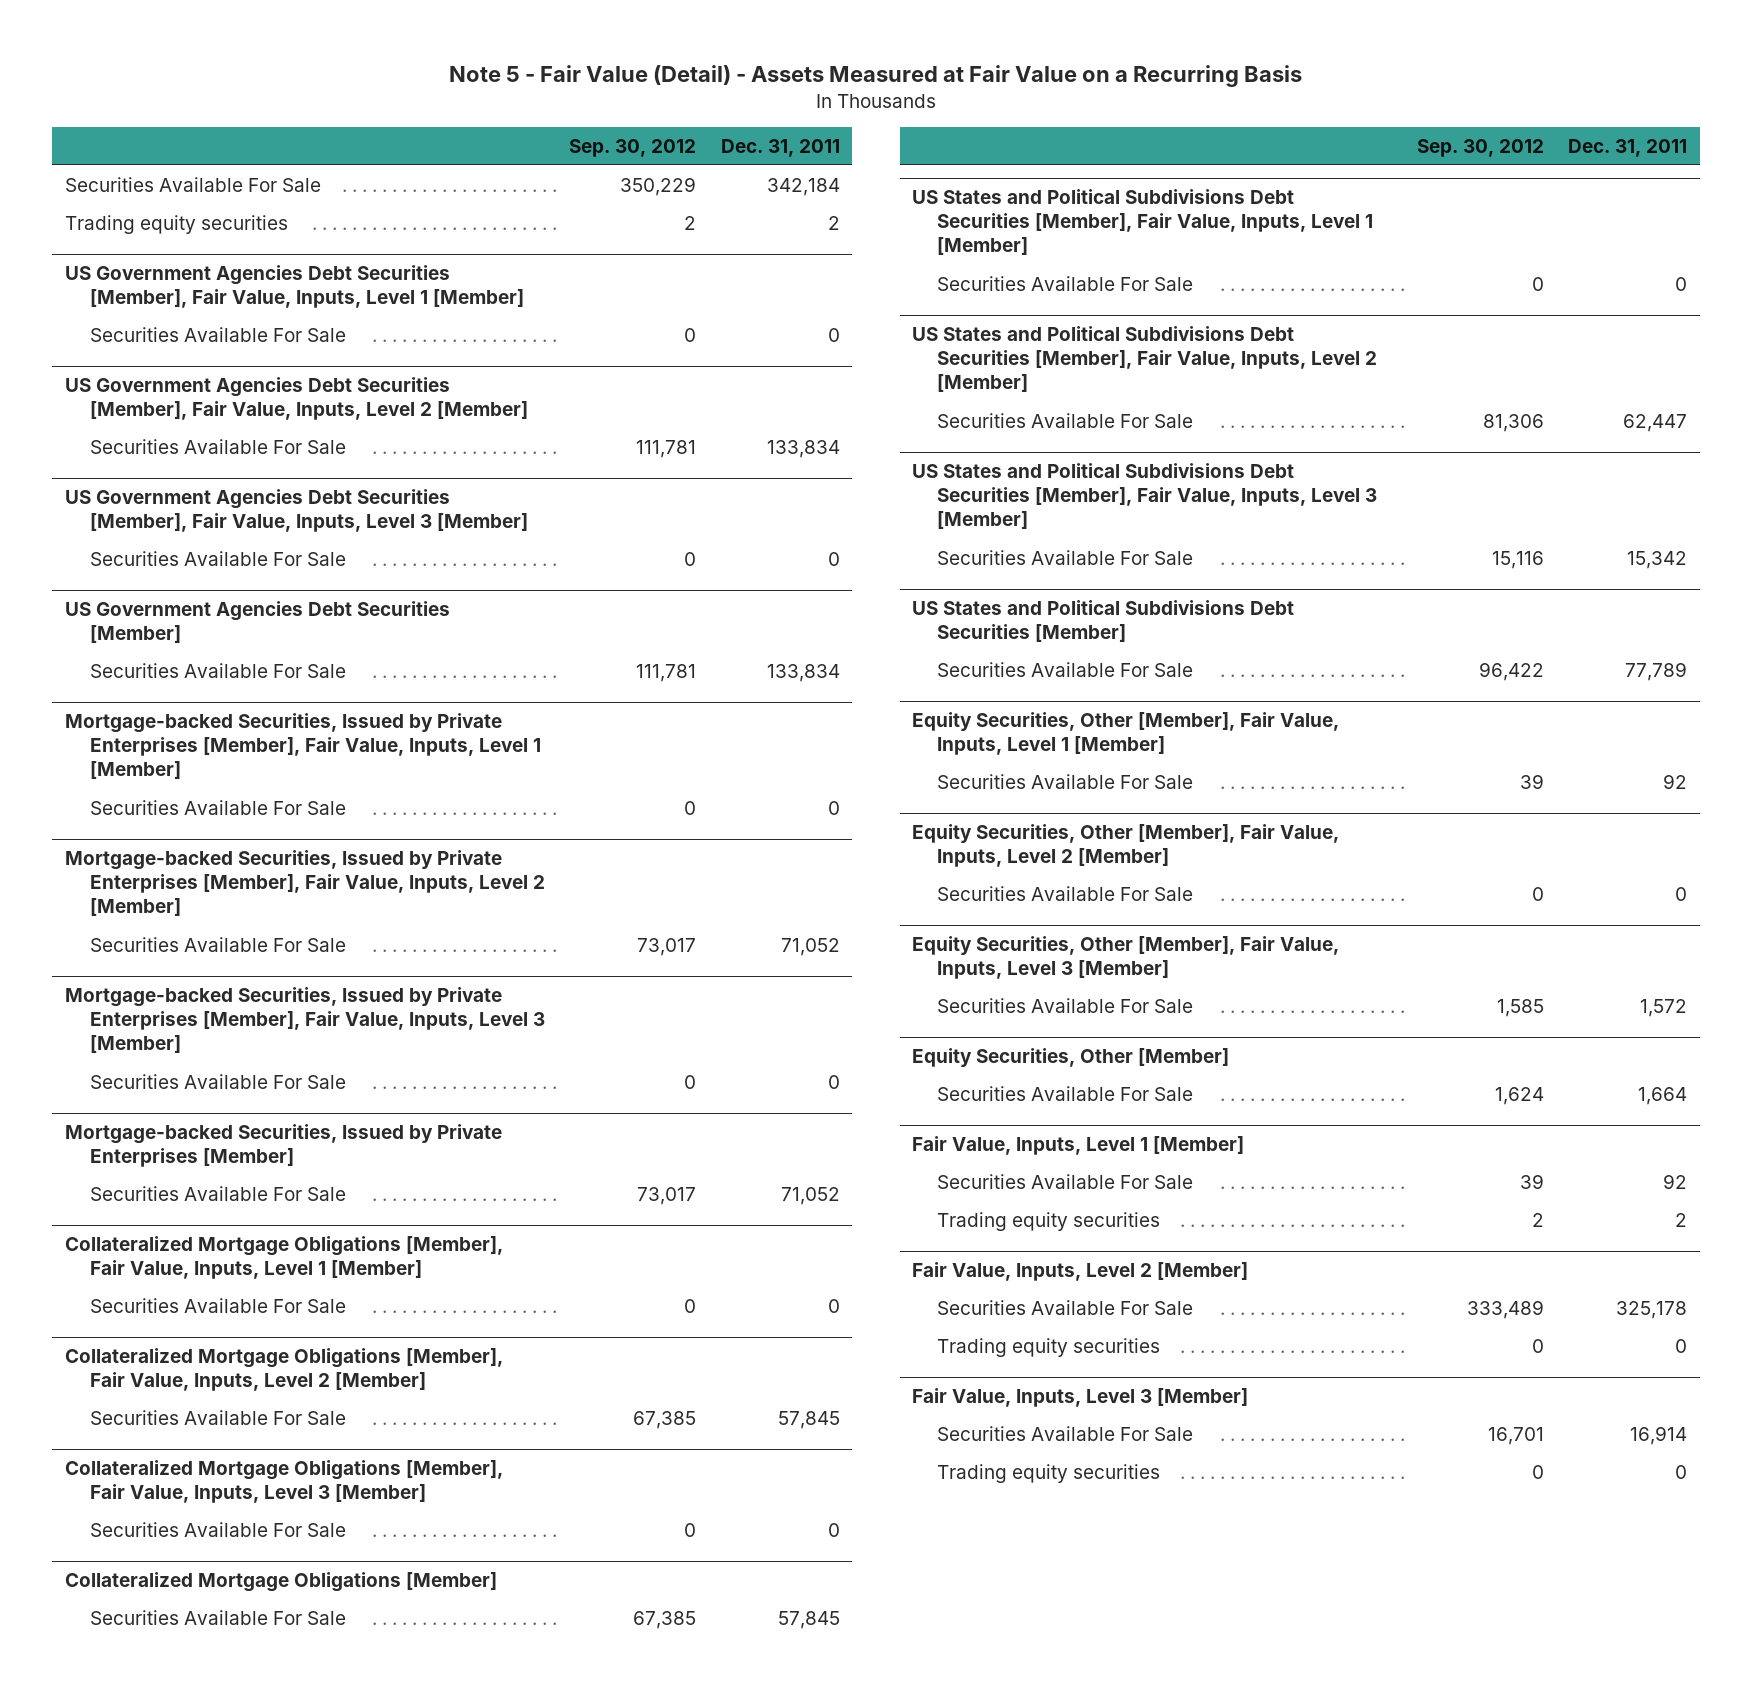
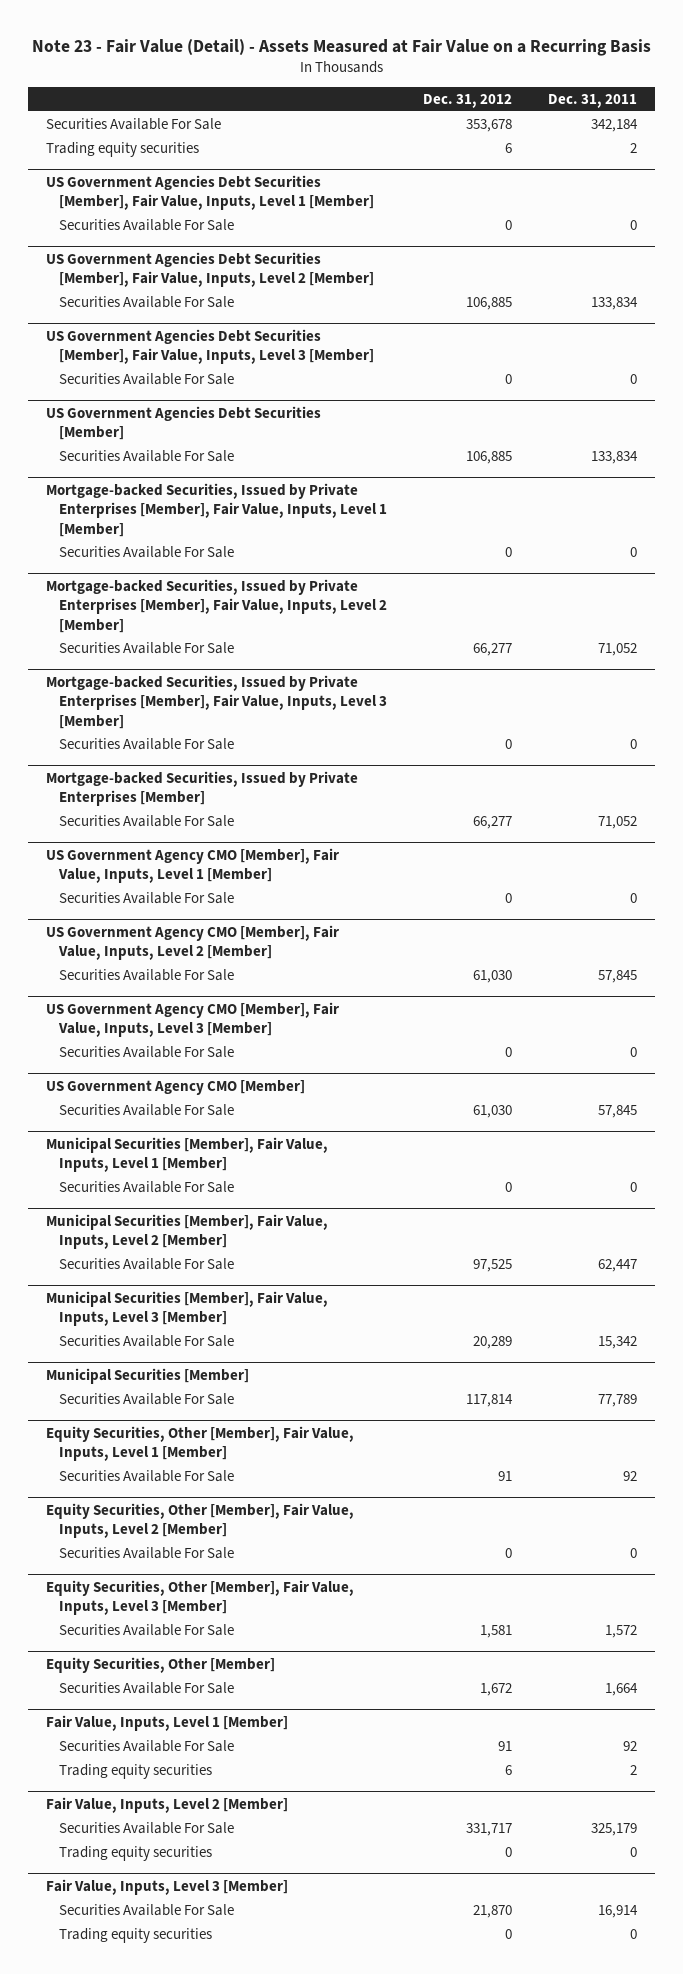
- Note 5 - Fair Value (Detail) - Assets Measured at Fair Value on a Recurring Basis
+ Note 23 - Fair Value (Detail) - Assets Measured at Fair Value on a Recurring Basis
- | Sep. 30, 2012 | Dec. 31, 2011
+ | Dec. 31, 2012 | Dec. 31, 2011
- Collateralized Mortgage Obligations [Member], Fair Value, Inputs, Level 1 [Member]
+ US Government Agency CMO [Member], Fair Value, Inputs, Level 1 [Member]
- Collateralized Mortgage Obligations [Member], Fair Value, Inputs, Level 2 [Member]
+ US Government Agency CMO [Member], Fair Value, Inputs, Level 2 [Member]
- Collateralized Mortgage Obligations [Member], Fair Value, Inputs, Level 3 [Member]
+ US Government Agency CMO [Member], Fair Value, Inputs, Level 3 [Member]
- Collateralized Mortgage Obligations [Member]
+ US Government Agency CMO [Member]
- US States and Political Subdivisions Debt Securities [Member], Fair Value, Inputs, Level 1 [Member]
+ Municipal Securities [Member], Fair Value, Inputs, Level 1 [Member]
- US States and Political Subdivisions Debt Securities [Member], Fair Value, Inputs, Level 2 [Member]
+ Municipal Securities [Member], Fair Value, Inputs, Level 2 [Member]
- US States and Political Subdivisions Debt Securities [Member], Fair Value, Inputs, Level 3 [Member]
+ Municipal Securities [Member], Fair Value, Inputs, Level 3 [Member]
- US States and Political Subdivisions Debt Securities [Member]
+ Municipal Securities [Member]
@ Fair Value, Inputs, Level 2 [Member]
- Securities Available For Sale | 333,489 | 325,178
+ Securities Available For Sale | 331,717 | 325,179

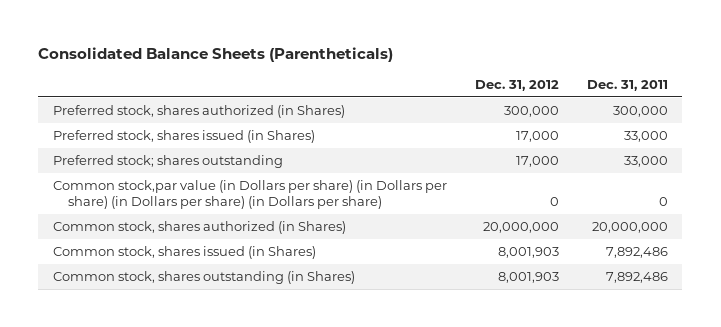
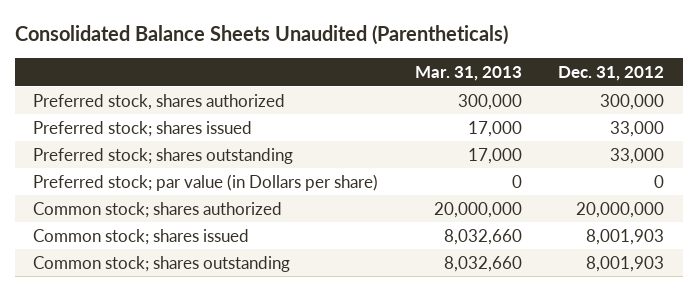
- Consolidated Balance Sheets (Parentheticals)
+ Consolidated Balance Sheets Unaudited (Parentheticals)
- | Dec. 31, 2012 | Dec. 31, 2011
+ | Mar. 31, 2013 | Dec. 31, 2012
- Preferred stock, shares authorized (in Shares) | 300,000 | 300,000
- Preferred stock, shares issued (in Shares) | 17,000 | 33,000
- Preferred stock; shares outstanding | 17,000 | 33,000
- Common stock,par value (in Dollars per share) (in Dollars per share) (in Dollars per share) (in Dollars per share) | 0 | 0
- Common stock, shares authorized (in Shares) | 20,000,000 | 20,000,000
- Common stock, shares issued (in Shares) | 8,001,903 | 7,892,486
- Common stock, shares outstanding (in Shares) | 8,001,903 | 7,892,486
+ Preferred stock, shares authorized | 300,000 | 300,000
+ Preferred stock; shares issued | 17,000 | 33,000
+ Preferred stock; shares outstanding | 17,000 | 33,000
+ Preferred stock; par value (in Dollars per share) | 0 | 0
+ Common stock; shares authorized | 20,000,000 | 20,000,000
+ Common stock; shares issued | 8,032,660 | 8,001,903
+ Common stock; shares outstanding | 8,032,660 | 8,001,903

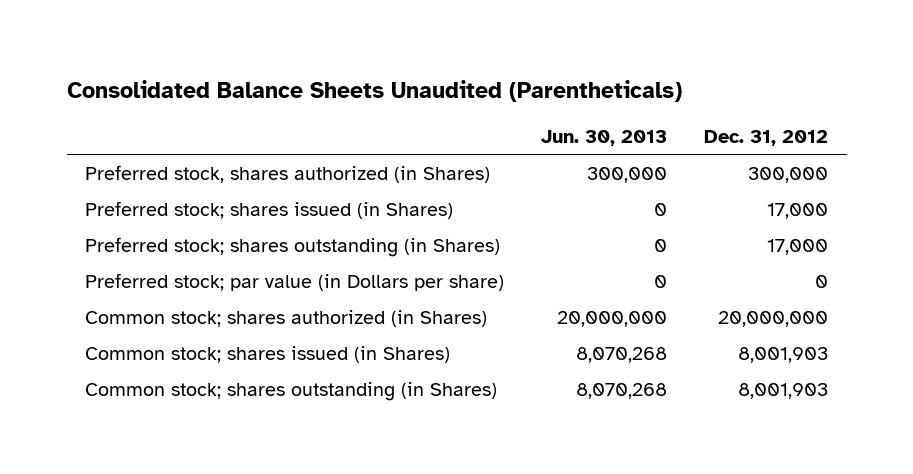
- | Mar. 31, 2013 | Dec. 31, 2012
+ | Jun. 30, 2013 | Dec. 31, 2012
- Preferred stock, shares authorized | 300,000 | 300,000
- Preferred stock; shares issued | 17,000 | 33,000
- Preferred stock; shares outstanding | 17,000 | 33,000
+ Preferred stock, shares authorized (in Shares) | 300,000 | 300,000
+ Preferred stock; shares issued (in Shares) | 0 | 17,000
+ Preferred stock; shares outstanding (in Shares) | 0 | 17,000
- Common stock; shares authorized | 20,000,000 | 20,000,000
- Common stock; shares issued | 8,032,660 | 8,001,903
- Common stock; shares outstanding | 8,032,660 | 8,001,903
+ Common stock; shares authorized (in Shares) | 20,000,000 | 20,000,000
+ Common stock; shares issued (in Shares) | 8,070,268 | 8,001,903
+ Common stock; shares outstanding (in Shares) | 8,070,268 | 8,001,903

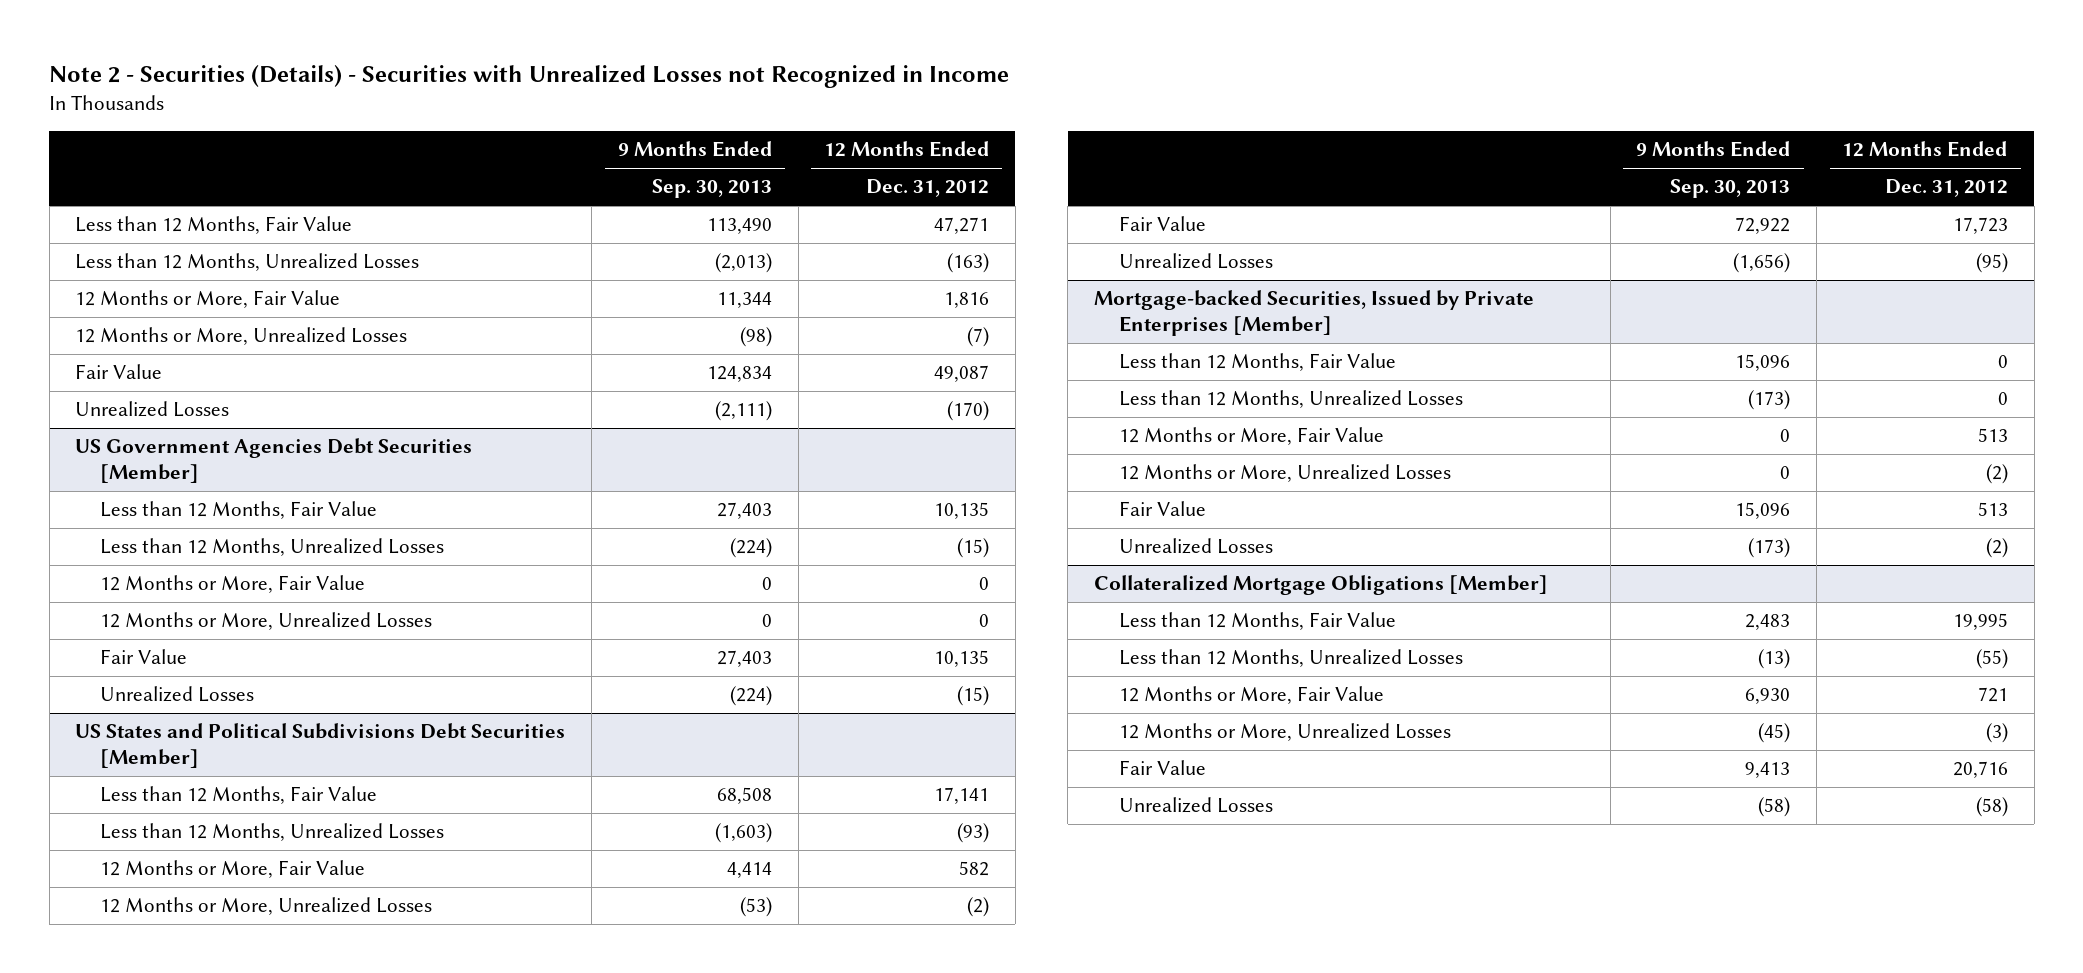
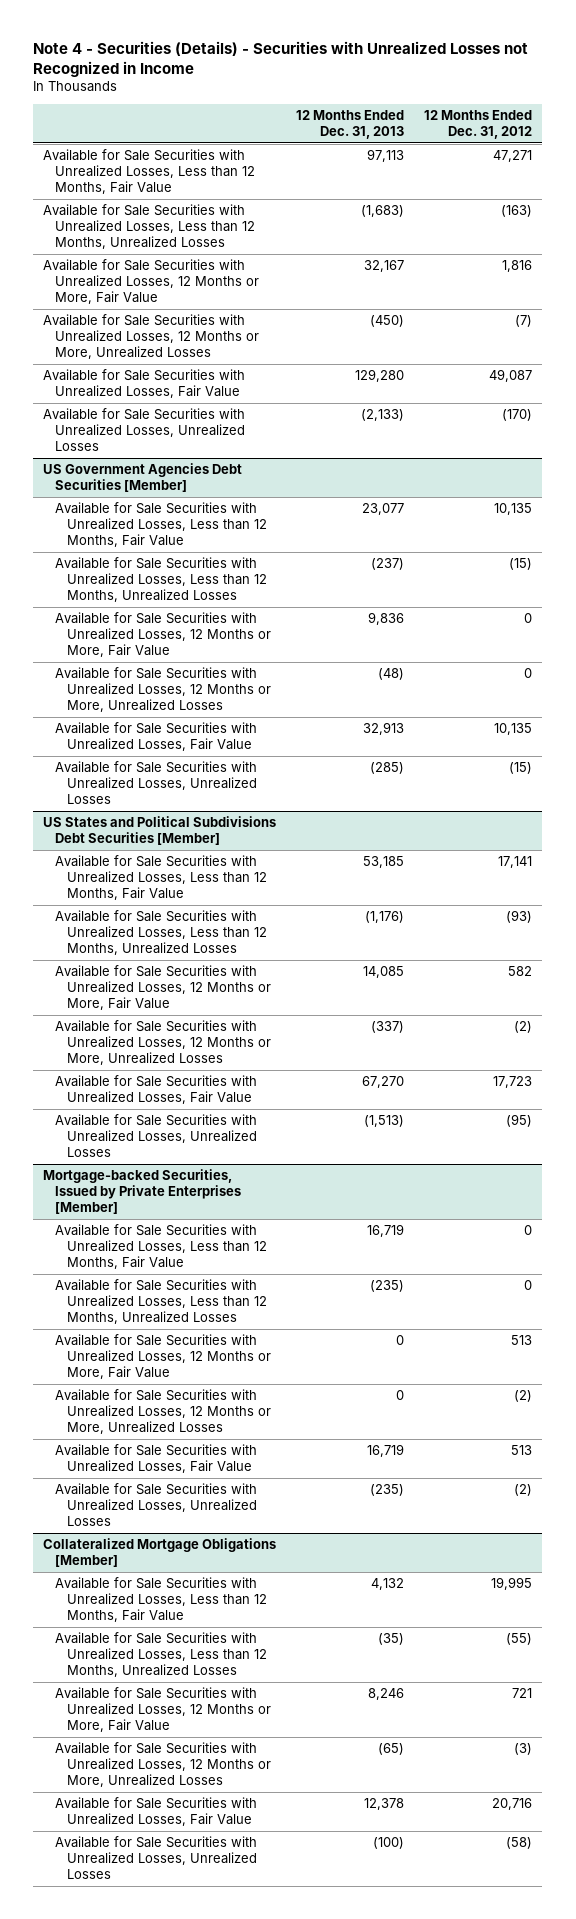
- Note 2 - Securities (Details) - Securities with Unrealized Losses not Recognized in Income
+ Note 4 - Securities (Details) - Securities with Unrealized Losses not Recognized in Income
- | 9 Months Ended Sep. 30, 2013 | 12 Months Ended Dec. 31, 2012
+ | 12 Months Ended Dec. 31, 2013 | 12 Months Ended Dec. 31, 2012
- Less than 12 Months, Fair Value | 113,490 | 47,271
- Less than 12 Months, Unrealized Losses | (2,013) | (163)
- 12 Months or More, Fair Value | 11,344 | 1,816
- 12 Months or More, Unrealized Losses | (98) | (7)
- Fair Value | 124,834 | 49,087
- Unrealized Losses | (2,111) | (170)
+ Available for Sale Securities with Unrealized Losses, Less than 12 Months, Fair Value | 97,113 | 47,271
+ Available for Sale Securities with Unrealized Losses, Less than 12 Months, Unrealized Losses | (1,683) | (163)
+ Available for Sale Securities with Unrealized Losses, 12 Months or More, Fair Value | 32,167 | 1,816
+ Available for Sale Securities with Unrealized Losses, 12 Months or More, Unrealized Losses | (450) | (7)
+ Available for Sale Securities with Unrealized Losses, Fair Value | 129,280 | 49,087
+ Available for Sale Securities with Unrealized Losses, Unrealized Losses | (2,133) | (170)
@ US Government Agencies Debt Securities [Member]
- Less than 12 Months, Fair Value | 27,403 | 10,135
- Less than 12 Months, Unrealized Losses | (224) | (15)
- 12 Months or More, Fair Value | 0 | 0
- 12 Months or More, Unrealized Losses | 0 | 0
- Fair Value | 27,403 | 10,135
- Unrealized Losses | (224) | (15)
+ Available for Sale Securities with Unrealized Losses, Less than 12 Months, Fair Value | 23,077 | 10,135
+ Available for Sale Securities with Unrealized Losses, Less than 12 Months, Unrealized Losses | (237) | (15)
+ Available for Sale Securities with Unrealized Losses, 12 Months or More, Fair Value | 9,836 | 0
+ Available for Sale Securities with Unrealized Losses, 12 Months or More, Unrealized Losses | (48) | 0
+ Available for Sale Securities with Unrealized Losses, Fair Value | 32,913 | 10,135
+ Available for Sale Securities with Unrealized Losses, Unrealized Losses | (285) | (15)
@ US States and Political Subdivisions Debt Securities [Member]
- Less than 12 Months, Fair Value | 68,508 | 17,141
- Less than 12 Months, Unrealized Losses | (1,603) | (93)
- 12 Months or More, Fair Value | 4,414 | 582
- 12 Months or More, Unrealized Losses | (53) | (2)
- Fair Value | 72,922 | 17,723
- Unrealized Losses | (1,656) | (95)
+ Available for Sale Securities with Unrealized Losses, Less than 12 Months, Fair Value | 53,185 | 17,141
+ Available for Sale Securities with Unrealized Losses, Less than 12 Months, Unrealized Losses | (1,176) | (93)
+ Available for Sale Securities with Unrealized Losses, 12 Months or More, Fair Value | 14,085 | 582
+ Available for Sale Securities with Unrealized Losses, 12 Months or More, Unrealized Losses | (337) | (2)
+ Available for Sale Securities with Unrealized Losses, Fair Value | 67,270 | 17,723
+ Available for Sale Securities with Unrealized Losses, Unrealized Losses | (1,513) | (95)
@ Mortgage-backed Securities, Issued by Private Enterprises [Member]
- Less than 12 Months, Fair Value | 15,096 | 0
- Less than 12 Months, Unrealized Losses | (173) | 0
- 12 Months or More, Fair Value | 0 | 513
- 12 Months or More, Unrealized Losses | 0 | (2)
- Fair Value | 15,096 | 513
- Unrealized Losses | (173) | (2)
+ Available for Sale Securities with Unrealized Losses, Less than 12 Months, Fair Value | 16,719 | 0
+ Available for Sale Securities with Unrealized Losses, Less than 12 Months, Unrealized Losses | (235) | 0
+ Available for Sale Securities with Unrealized Losses, 12 Months or More, Fair Value | 0 | 513
+ Available for Sale Securities with Unrealized Losses, 12 Months or More, Unrealized Losses | 0 | (2)
+ Available for Sale Securities with Unrealized Losses, Fair Value | 16,719 | 513
+ Available for Sale Securities with Unrealized Losses, Unrealized Losses | (235) | (2)
@ Collateralized Mortgage Obligations [Member]
- Less than 12 Months, Fair Value | 2,483 | 19,995
- Less than 12 Months, Unrealized Losses | (13) | (55)
- 12 Months or More, Fair Value | 6,930 | 721
- 12 Months or More, Unrealized Losses | (45) | (3)
- Fair Value | 9,413 | 20,716
- Unrealized Losses | (58) | (58)
+ Available for Sale Securities with Unrealized Losses, Less than 12 Months, Fair Value | 4,132 | 19,995
+ Available for Sale Securities with Unrealized Losses, Less than 12 Months, Unrealized Losses | (35) | (55)
+ Available for Sale Securities with Unrealized Losses, 12 Months or More, Fair Value | 8,246 | 721
+ Available for Sale Securities with Unrealized Losses, 12 Months or More, Unrealized Losses | (65) | (3)
+ Available for Sale Securities with Unrealized Losses, Fair Value | 12,378 | 20,716
+ Available for Sale Securities with Unrealized Losses, Unrealized Losses | (100) | (58)

